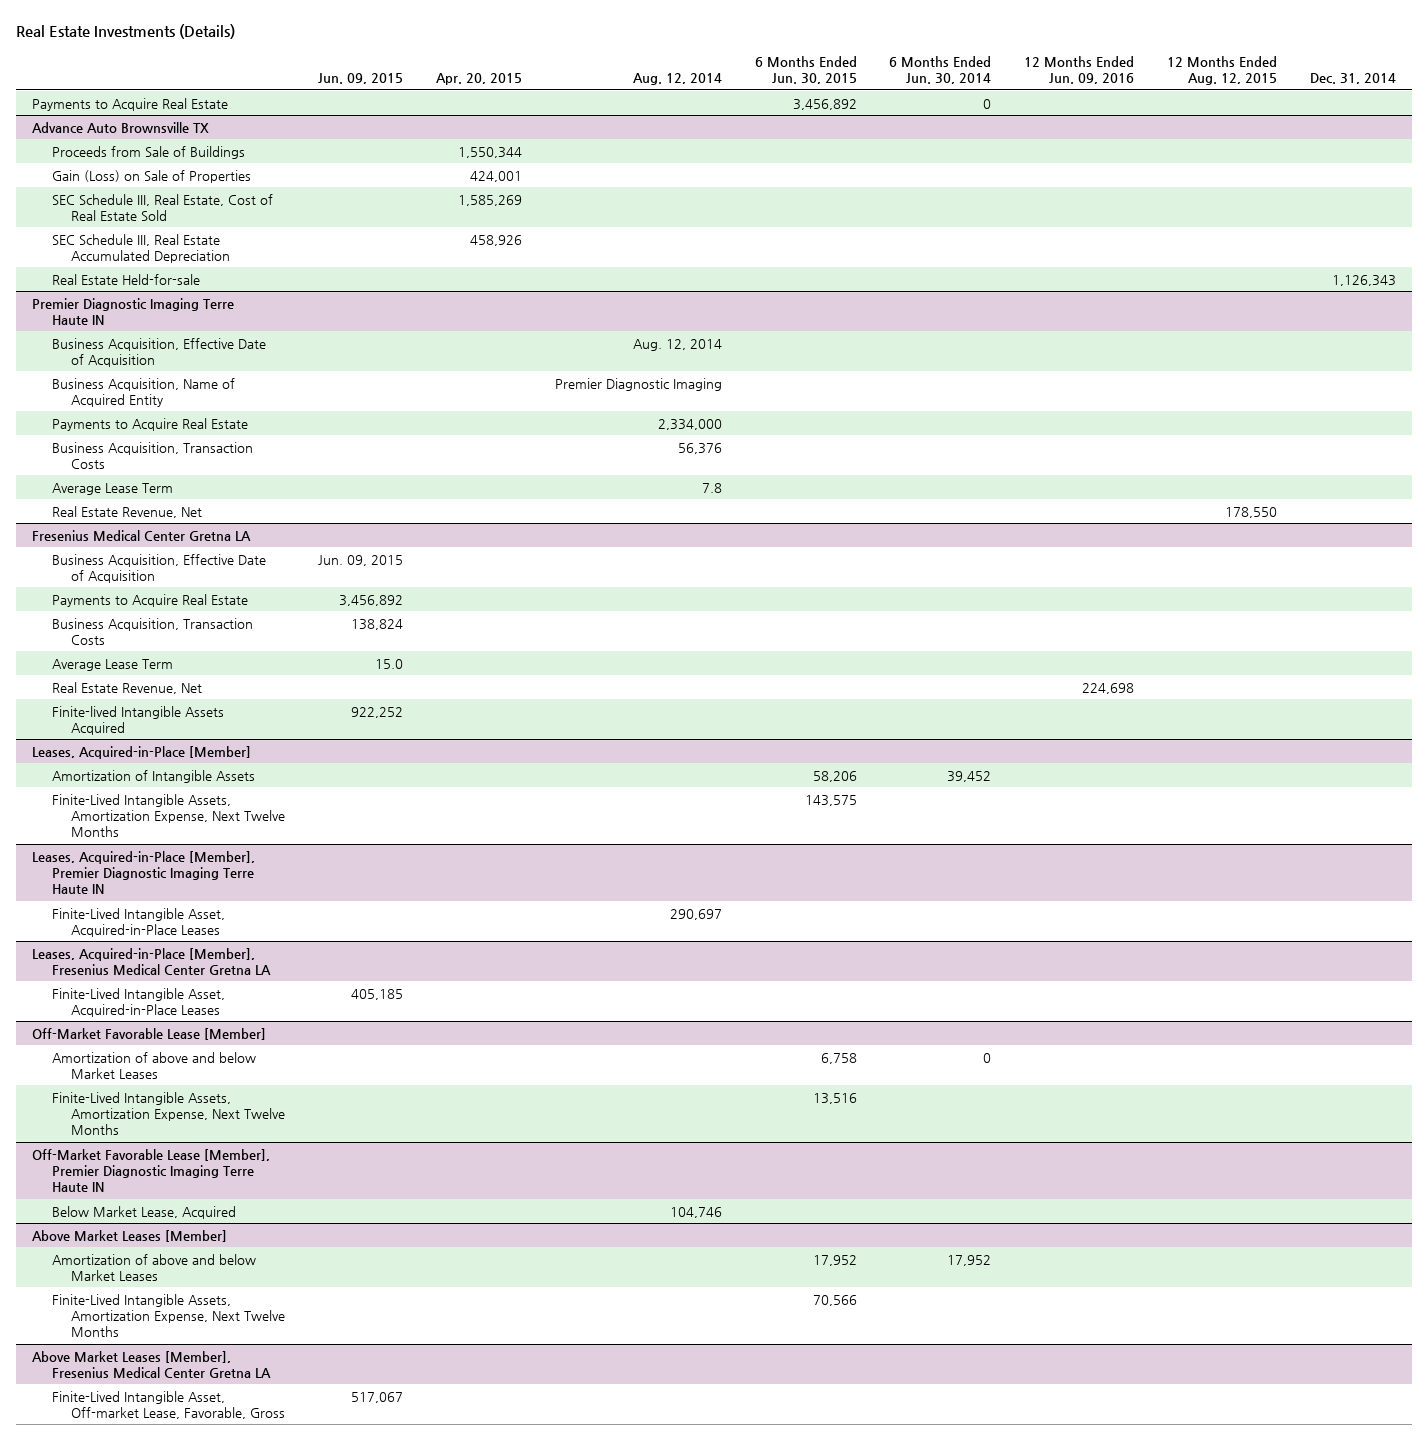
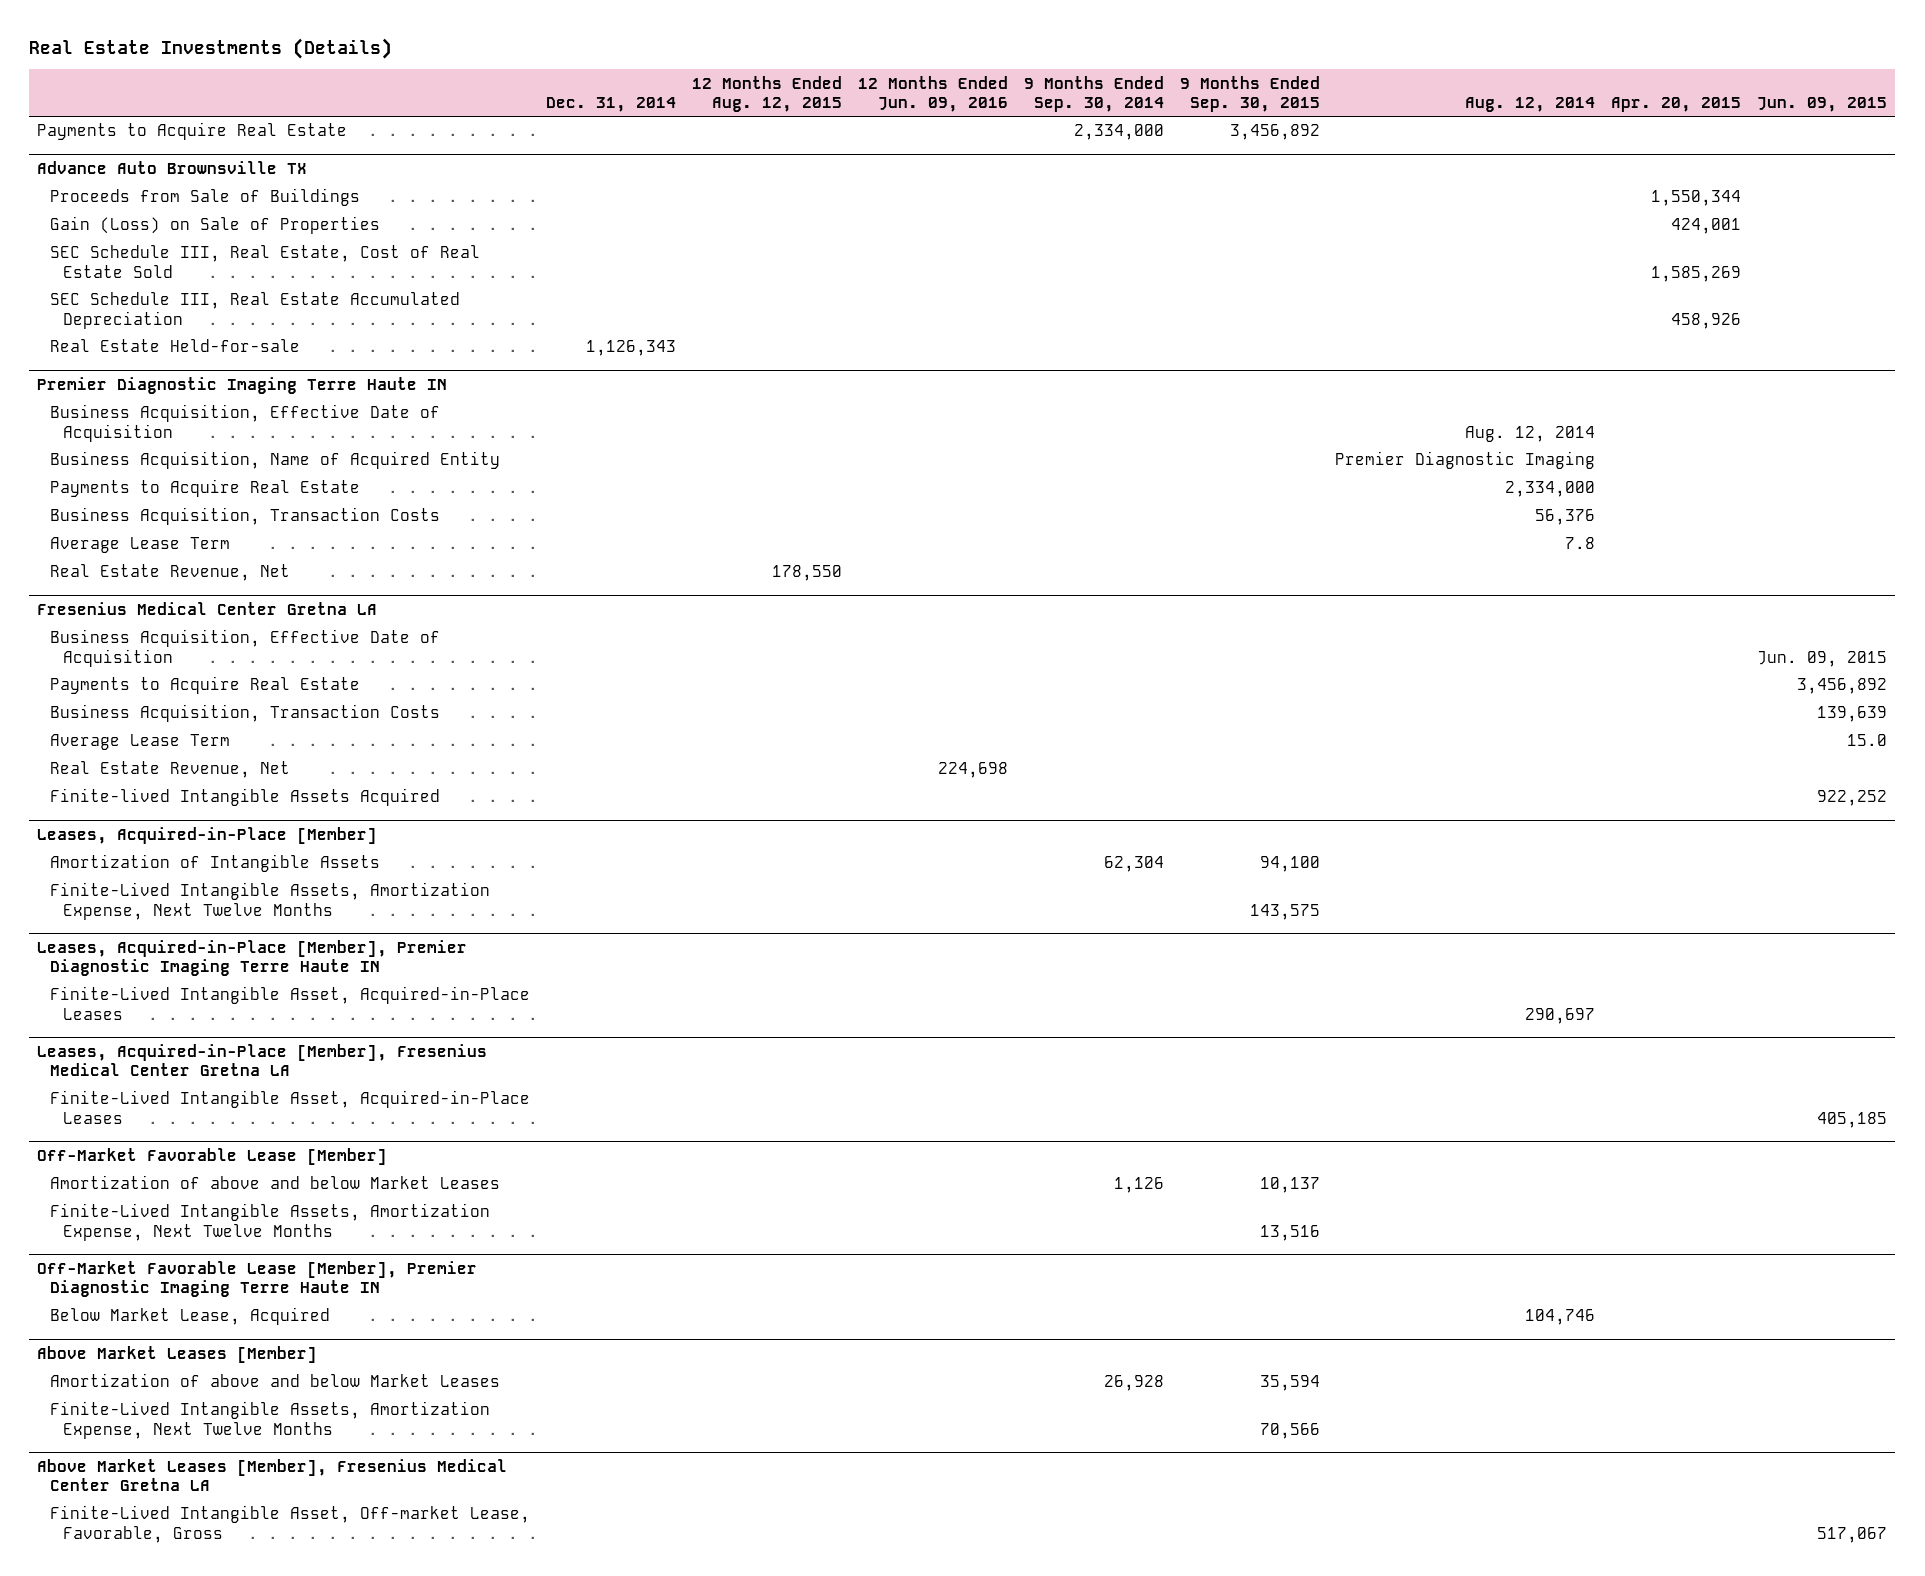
- | Jun. 09, 2015 | Apr. 20, 2015 | Aug. 12, 2014 | 6 Months Ended Jun. 30, 2015 | 6 Months Ended Jun. 30, 2014 | 12 Months Ended Jun. 09, 2016 | 12 Months Ended Aug. 12, 2015 | Dec. 31, 2014
+ | Dec. 31, 2014 | 12 Months Ended Aug. 12, 2015 | 12 Months Ended Jun. 09, 2016 | 9 Months Ended Sep. 30, 2014 | 9 Months Ended Sep. 30, 2015 | Aug. 12, 2014 | Apr. 20, 2015 | Jun. 09, 2015
@ Fresenius Medical Center Gretna LA
- Business Acquisition, Transaction Costs | 138,824 | | | | | | |
+ Business Acquisition, Transaction Costs | | | | | | | | 139,639

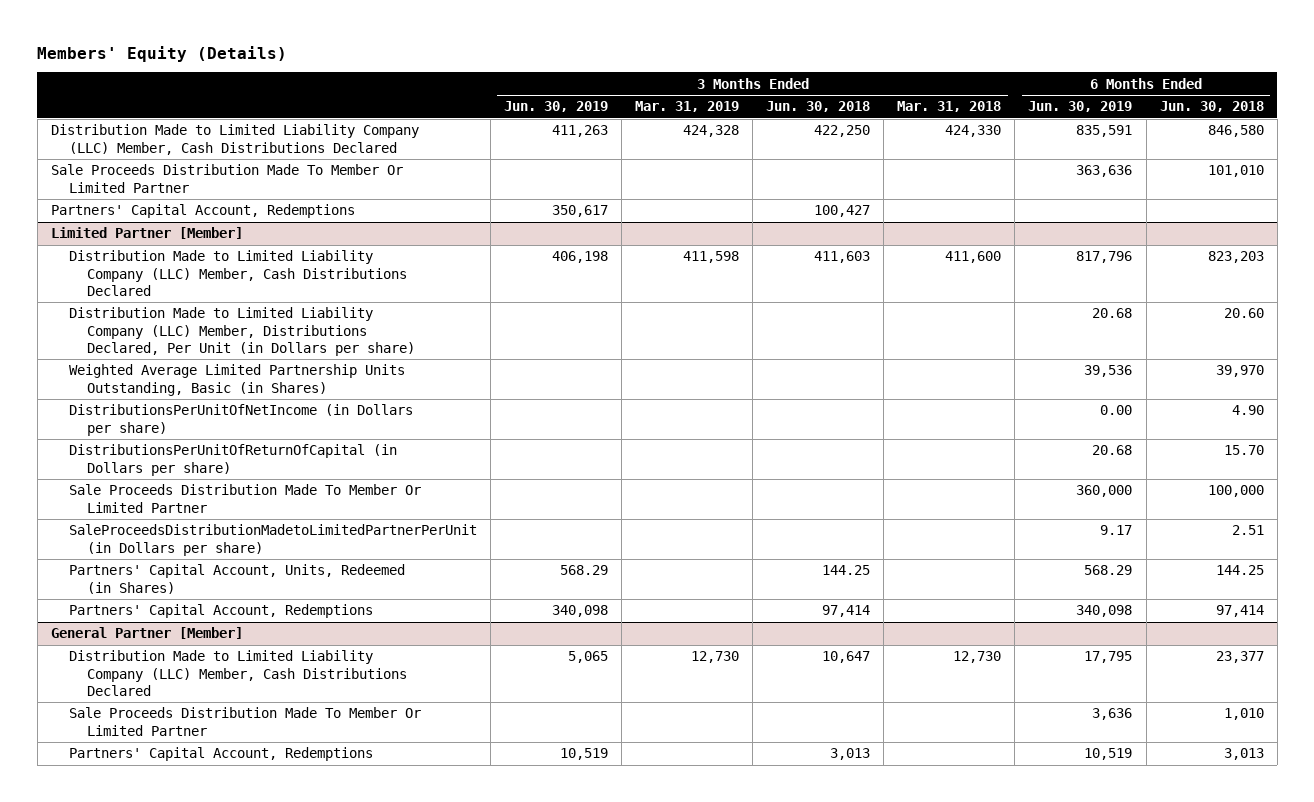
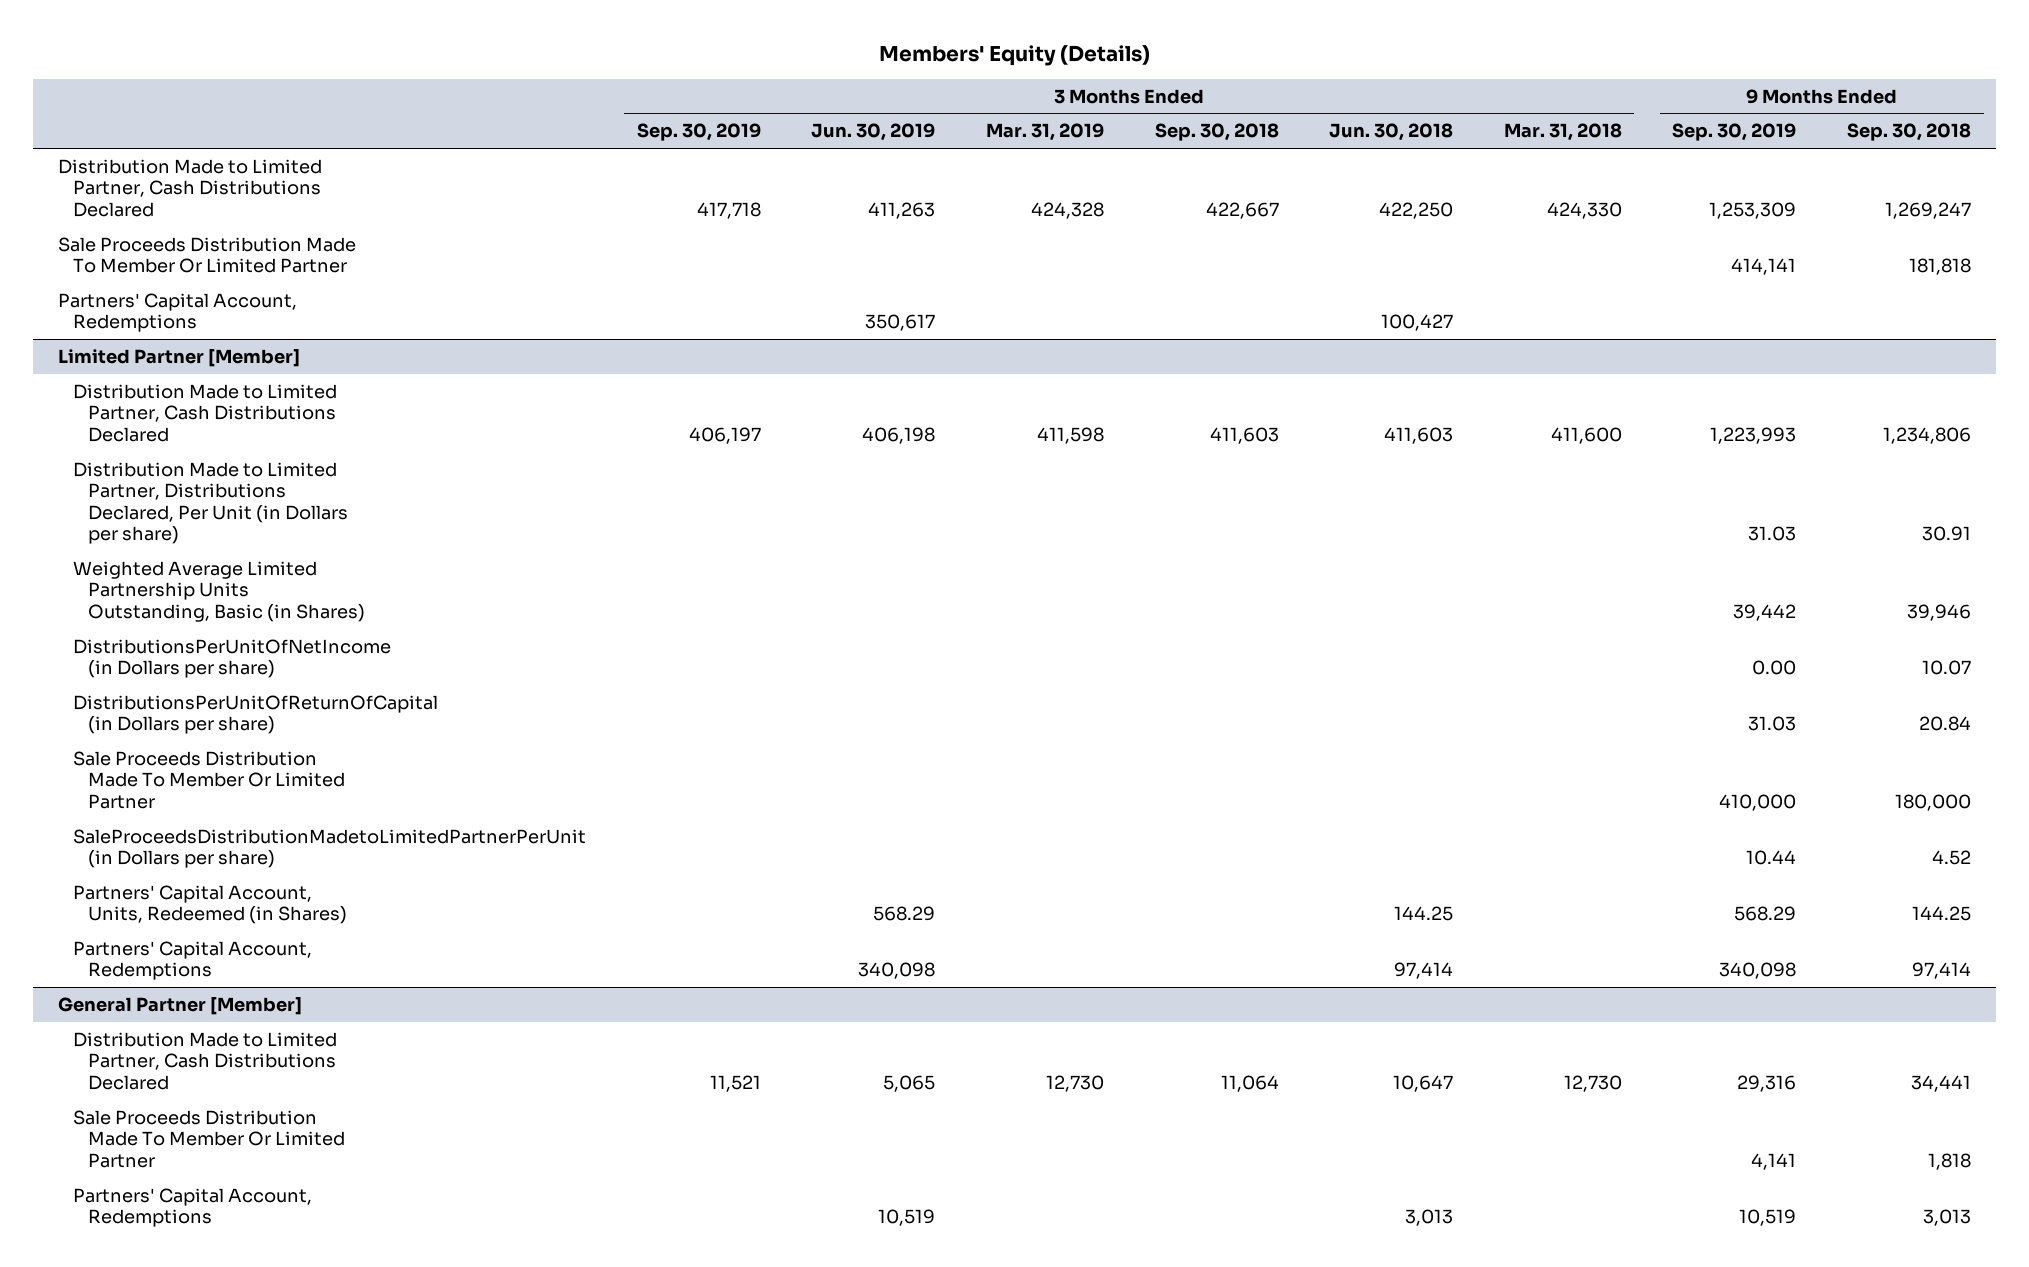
- | 3 Months Ended Jun. 30, 2019 | 3 Months Ended Mar. 31, 2019 | 3 Months Ended Jun. 30, 2018 | 3 Months Ended Mar. 31, 2018 | 6 Months Ended Jun. 30, 2019 | 6 Months Ended Jun. 30, 2018
+ | 3 Months Ended Sep. 30, 2019 | 3 Months Ended Jun. 30, 2019 | 3 Months Ended Mar. 31, 2019 | 3 Months Ended Sep. 30, 2018 | 3 Months Ended Jun. 30, 2018 | 3 Months Ended Mar. 31, 2018 | 9 Months Ended Sep. 30, 2019 | 9 Months Ended Sep. 30, 2018
- Distribution Made to Limited Liability Company (LLC) Member, Cash Distributions Declared | 411,263 | 424,328 | 422,250 | 424,330 | 835,591 | 846,580
+ Distribution Made to Limited Partner, Cash Distributions Declared | 417,718 | 411,263 | 424,328 | 422,667 | 422,250 | 424,330 | 1,253,309 | 1,269,247
@ Limited Partner [Member]
- Distribution Made to Limited Liability Company (LLC) Member, Cash Distributions Declared | 406,198 | 411,598 | 411,603 | 411,600 | 817,796 | 823,203
- Distribution Made to Limited Liability Company (LLC) Member, Distributions Declared, Per Unit (in Dollars per share) | | | | | 20.68 | 20.60
+ Distribution Made to Limited Partner, Cash Distributions Declared | 406,197 | 406,198 | 411,598 | 411,603 | 411,603 | 411,600 | 1,223,993 | 1,234,806
+ Distribution Made to Limited Partner, Distributions Declared, Per Unit (in Dollars per share) | | | | | | | 31.03 | 30.91
@ General Partner [Member]
- Distribution Made to Limited Liability Company (LLC) Member, Cash Distributions Declared | 5,065 | 12,730 | 10,647 | 12,730 | 17,795 | 23,377
+ Distribution Made to Limited Partner, Cash Distributions Declared | 11,521 | 5,065 | 12,730 | 11,064 | 10,647 | 12,730 | 29,316 | 34,441

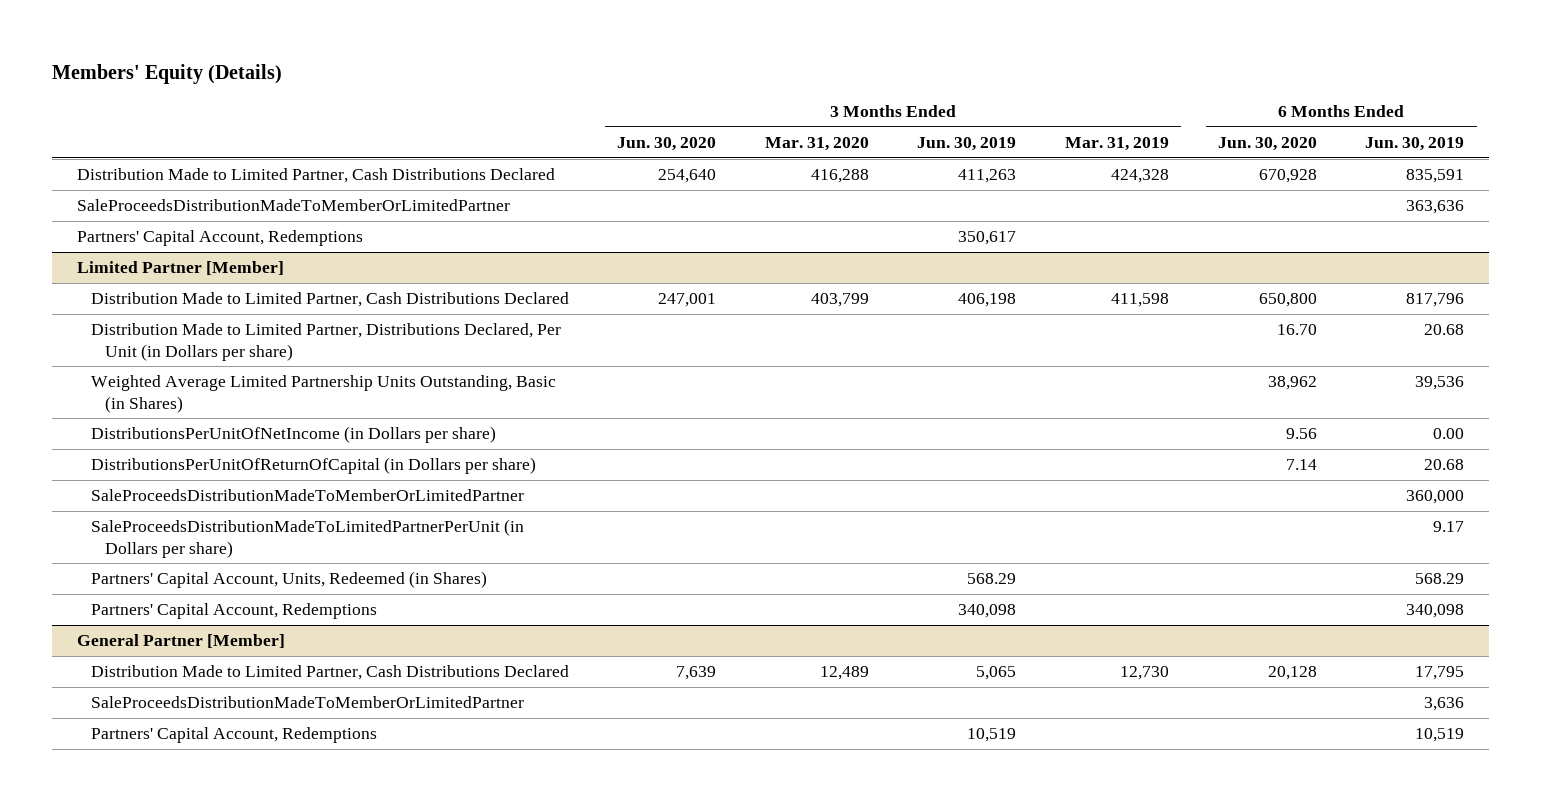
- | 3 Months Ended Sep. 30, 2019 | 3 Months Ended Jun. 30, 2019 | 3 Months Ended Mar. 31, 2019 | 3 Months Ended Sep. 30, 2018 | 3 Months Ended Jun. 30, 2018 | 3 Months Ended Mar. 31, 2018 | 9 Months Ended Sep. 30, 2019 | 9 Months Ended Sep. 30, 2018
+ | 3 Months Ended Jun. 30, 2020 | 3 Months Ended Mar. 31, 2020 | 3 Months Ended Jun. 30, 2019 | 3 Months Ended Mar. 31, 2019 | 6 Months Ended Jun. 30, 2020 | 6 Months Ended Jun. 30, 2019
- Sale Proceeds Distribution Made To Member Or Limited Partner | | | | | | | 414,141 | 181,818
+ SaleProceedsDistributionMadeToMemberOrLimitedPartner | | | | | | 363,636
@ Limited Partner [Member]
- Sale Proceeds Distribution Made To Member Or Limited Partner | | | | | | | 410,000 | 180,000
- SaleProceedsDistributionMadetoLimitedPartnerPerUnit (in Dollars per share) | | | | | | | 10.44 | 4.52
+ SaleProceedsDistributionMadeToMemberOrLimitedPartner | | | | | | 360,000
+ SaleProceedsDistributionMadeToLimitedPartnerPerUnit (in Dollars per share) | | | | | | 9.17
@ General Partner [Member]
- Sale Proceeds Distribution Made To Member Or Limited Partner | | | | | | | 4,141 | 1,818
+ SaleProceedsDistributionMadeToMemberOrLimitedPartner | | | | | | 3,636

